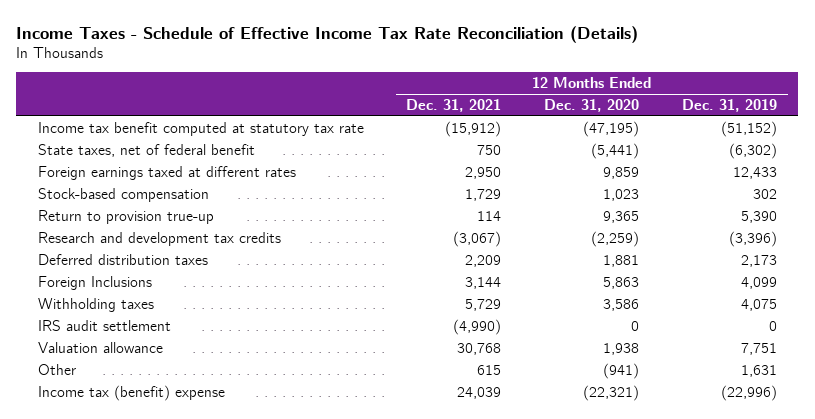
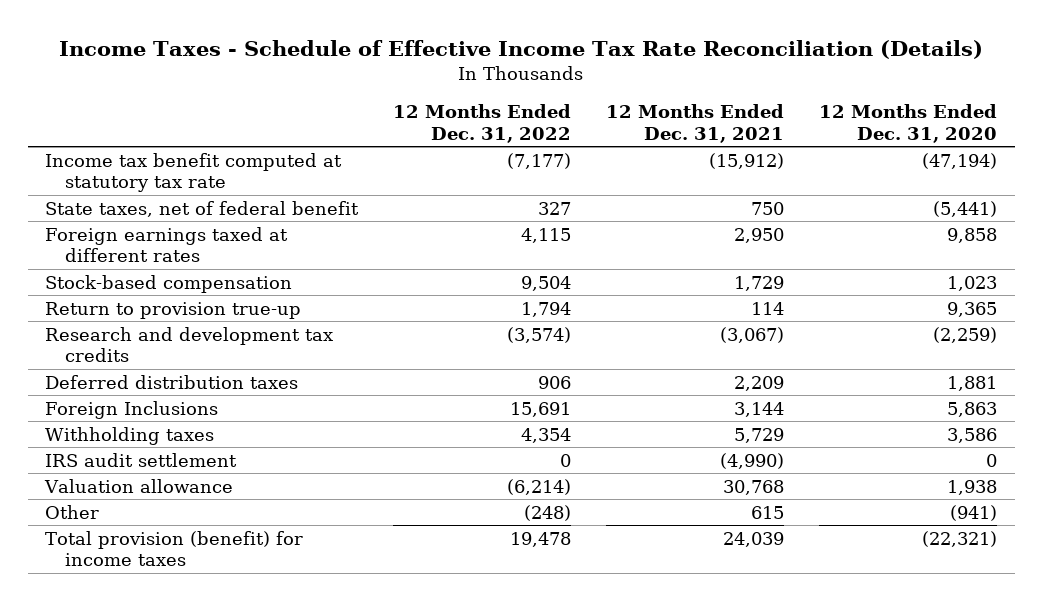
- | 12 Months Ended Dec. 31, 2021 | 12 Months Ended Dec. 31, 2020 | 12 Months Ended Dec. 31, 2019
+ | 12 Months Ended Dec. 31, 2022 | 12 Months Ended Dec. 31, 2021 | 12 Months Ended Dec. 31, 2020
- Income tax benefit computed at statutory tax rate | (15,912) | (47,195) | (51,152)
+ Income tax benefit computed at statutory tax rate | (7,177) | (15,912) | (47,194)
- Foreign earnings taxed at different rates | 2,950 | 9,859 | 12,433
+ Foreign earnings taxed at different rates | 4,115 | 2,950 | 9,858
- Income tax (benefit) expense | 24,039 | (22,321) | (22,996)
+ Total provision (benefit) for income taxes | 19,478 | 24,039 | (22,321)

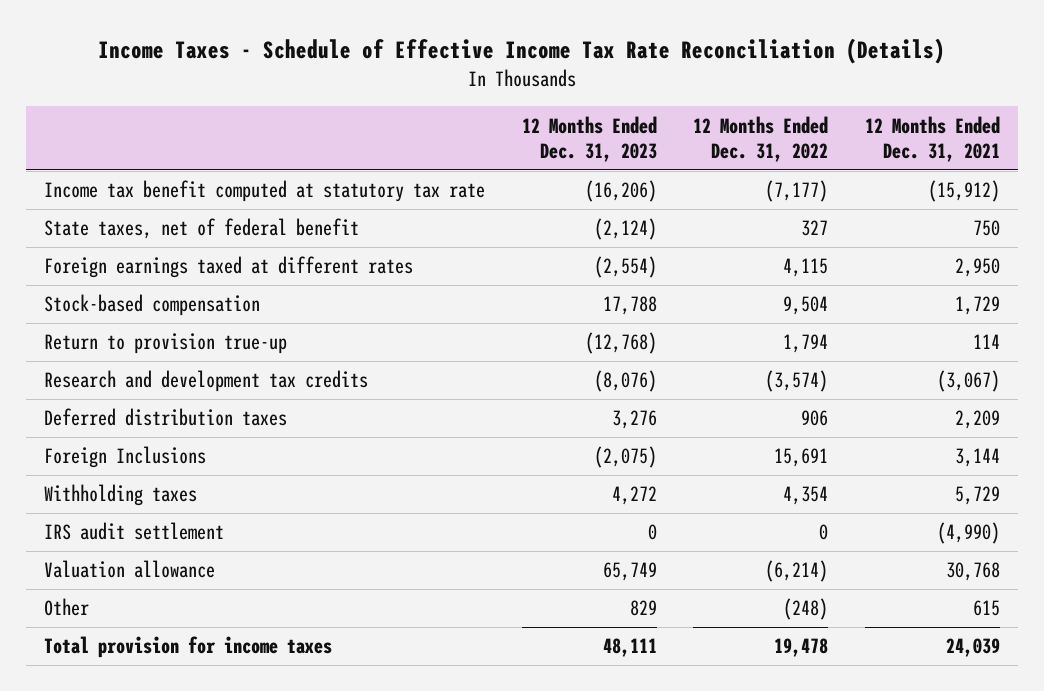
- | 12 Months Ended Dec. 31, 2022 | 12 Months Ended Dec. 31, 2021 | 12 Months Ended Dec. 31, 2020
+ | 12 Months Ended Dec. 31, 2023 | 12 Months Ended Dec. 31, 2022 | 12 Months Ended Dec. 31, 2021
- Total provision (benefit) for income taxes | 19,478 | 24,039 | (22,321)
+ Total provision for income taxes | 48,111 | 19,478 | 24,039

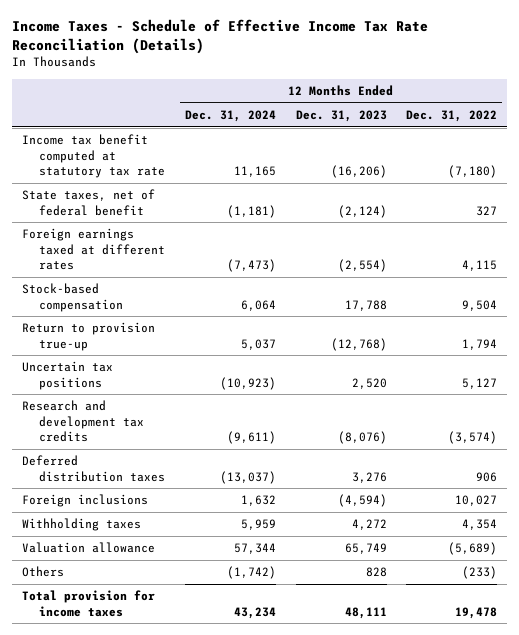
- | 12 Months Ended Dec. 31, 2023 | 12 Months Ended Dec. 31, 2022 | 12 Months Ended Dec. 31, 2021
+ | 12 Months Ended Dec. 31, 2024 | 12 Months Ended Dec. 31, 2023 | 12 Months Ended Dec. 31, 2022
- Income tax benefit computed at statutory tax rate | (16,206) | (7,177) | (15,912)
+ Income tax benefit computed at statutory tax rate | 11,165 | (16,206) | (7,180)
+ Uncertain tax positions | (10,923) | 2,520 | 5,127
- Foreign Inclusions | (2,075) | 15,691 | 3,144
+ Foreign inclusions | 1,632 | (4,594) | 10,027
- IRS audit settlement | 0 | 0 | (4,990)
- Valuation allowance | 65,749 | (6,214) | 30,768
- Other | 829 | (248) | 615
+ Valuation allowance | 57,344 | 65,749 | (5,689)
+ Others | (1,742) | 828 | (233)

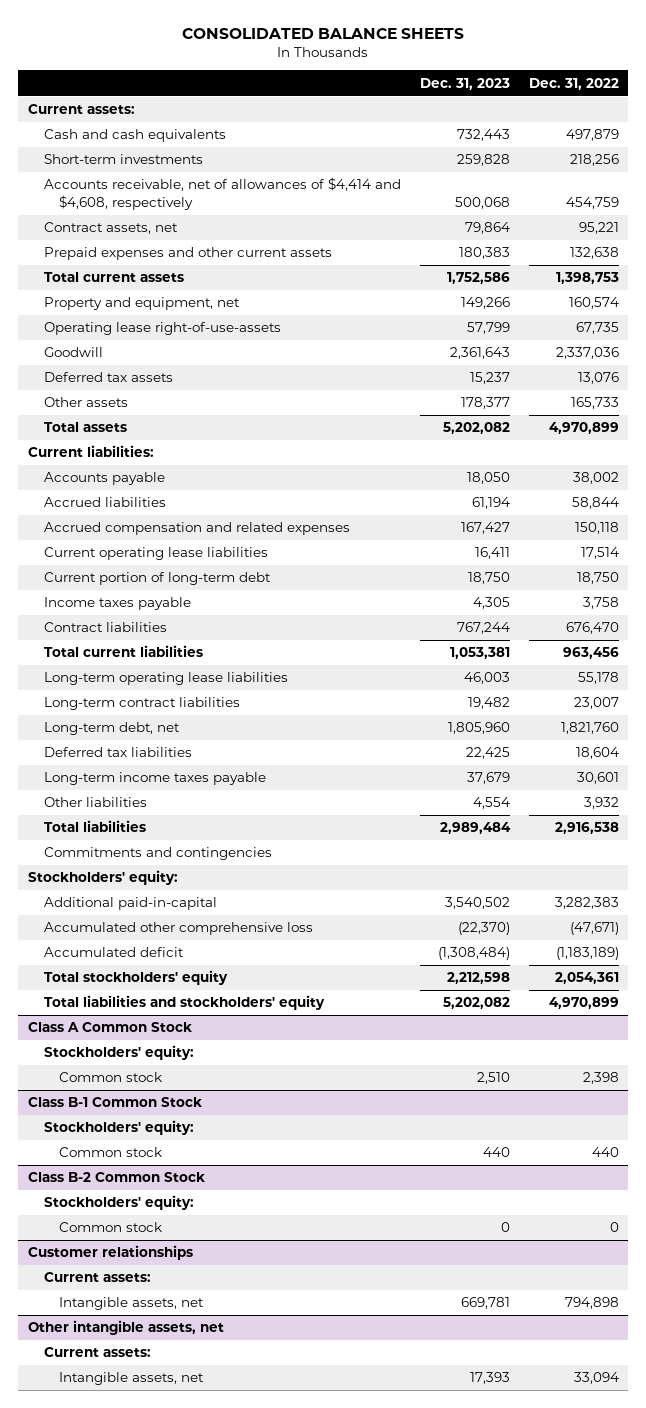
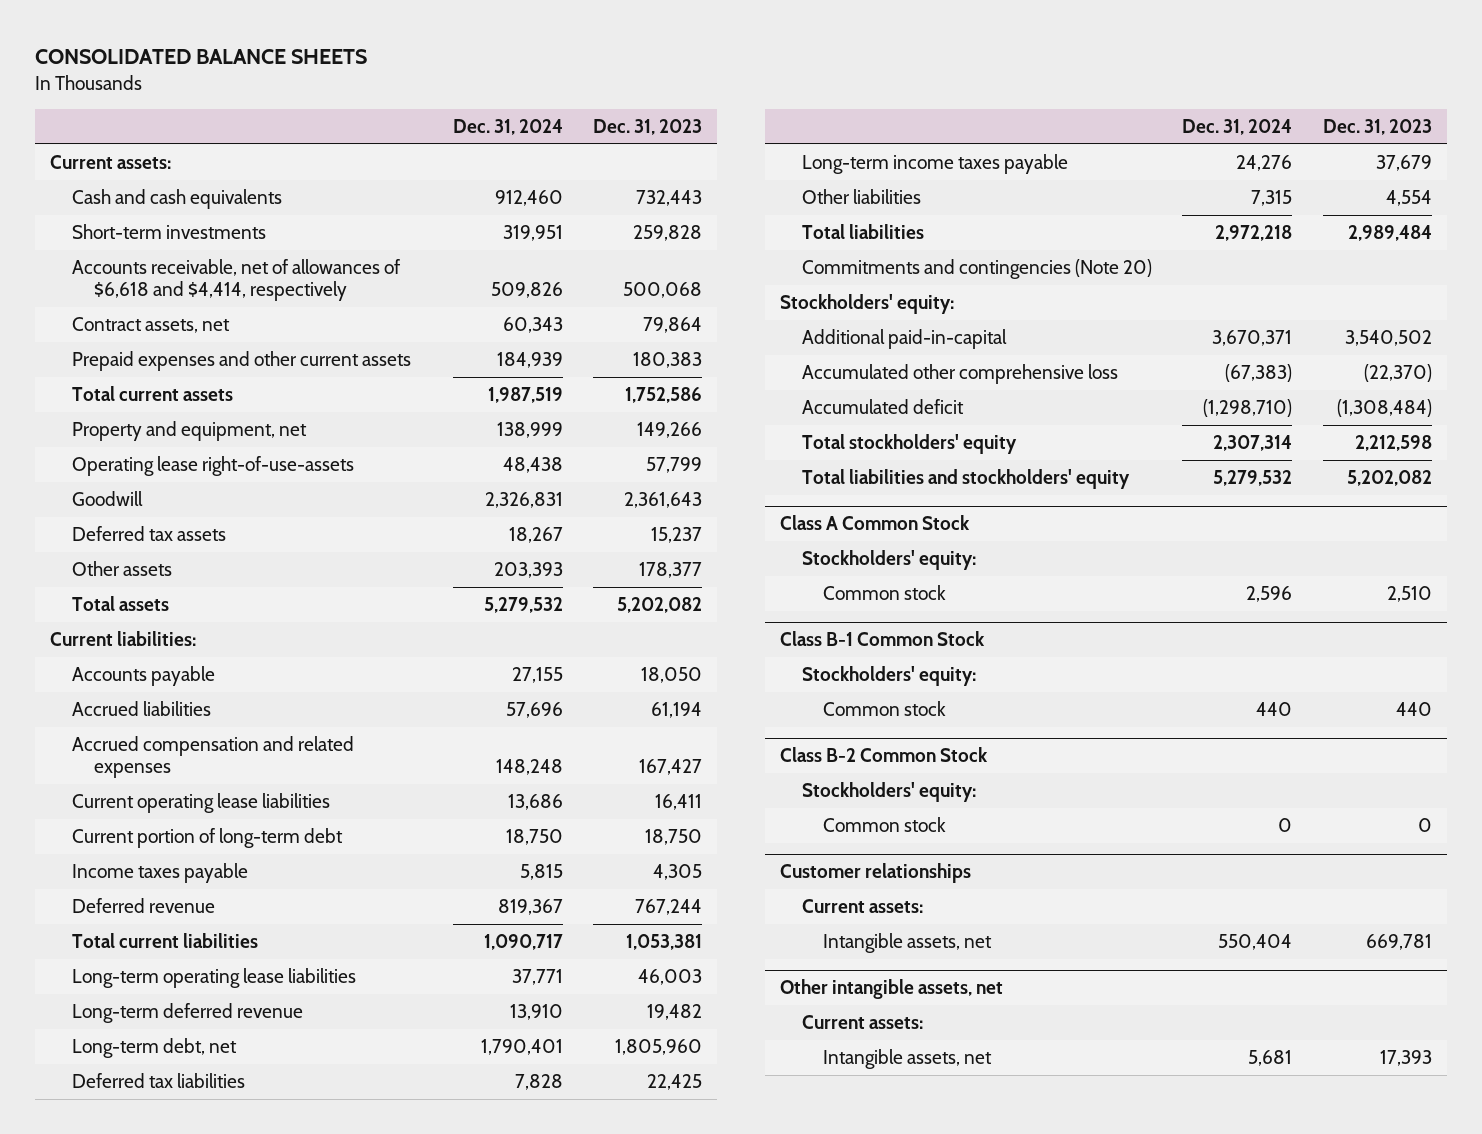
- | Dec. 31, 2023 | Dec. 31, 2022
+ | Dec. 31, 2024 | Dec. 31, 2023
- Accounts receivable, net of allowances of $4,414 and $4,608, respectively | 500,068 | 454,759
+ Accounts receivable, net of allowances of $6,618 and $4,414, respectively | 509,826 | 500,068
- Contract liabilities | 767,244 | 676,470
+ Deferred revenue | 819,367 | 767,244
- Long-term contract liabilities | 19,482 | 23,007
+ Long-term deferred revenue | 13,910 | 19,482
- Commitments and contingencies
+ Commitments and contingencies (Note 20)

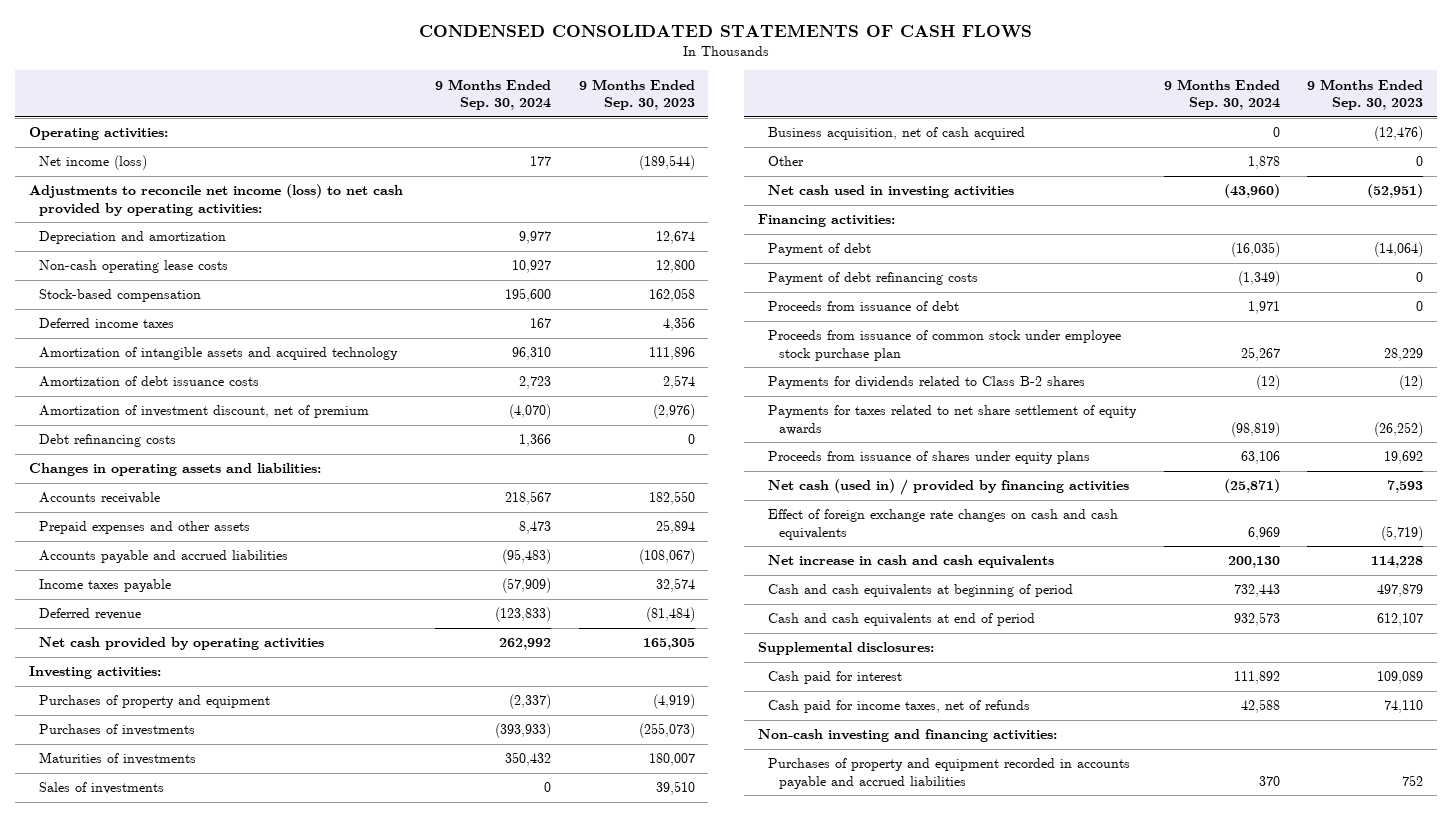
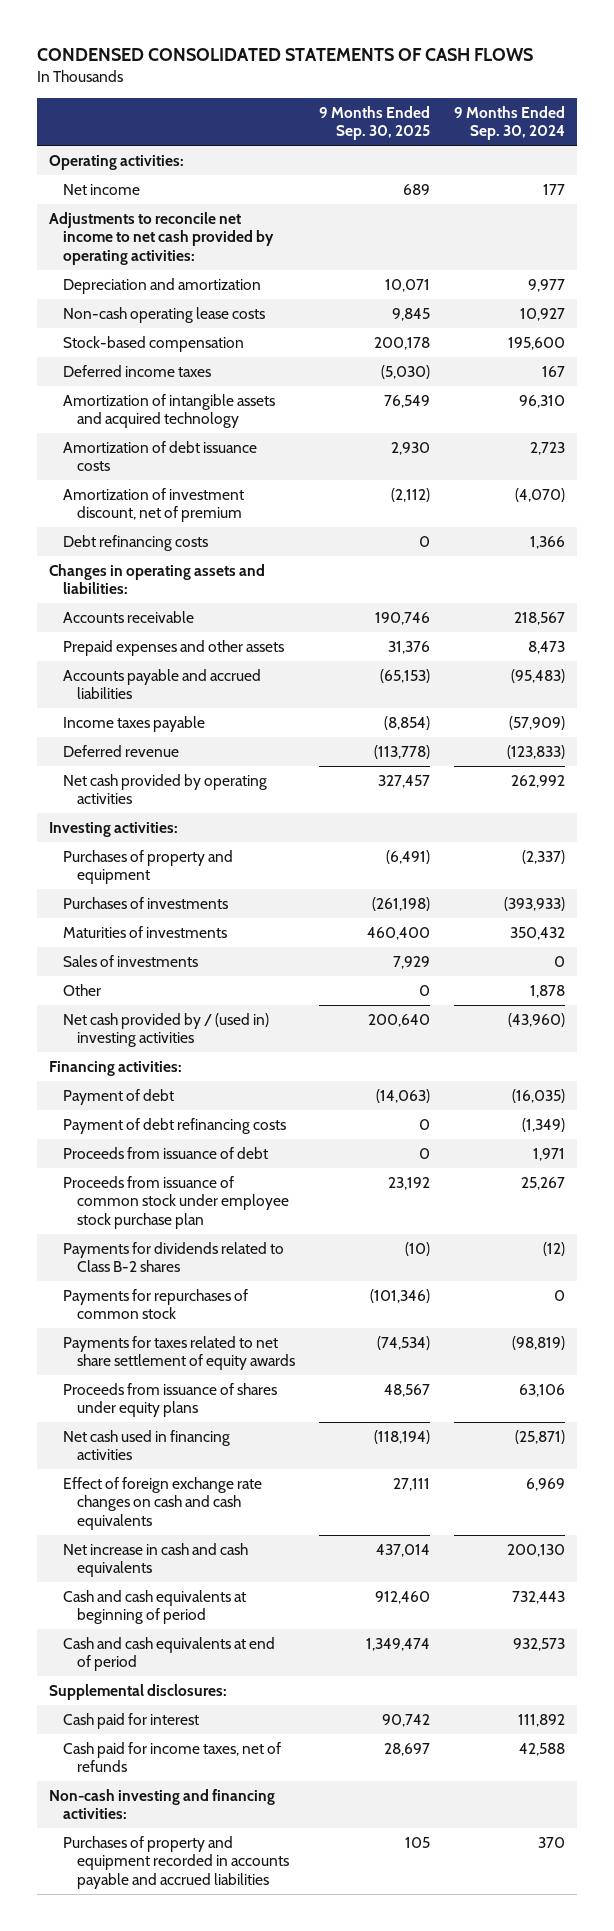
- | 9 Months Ended Sep. 30, 2024 | 9 Months Ended Sep. 30, 2023
+ | 9 Months Ended Sep. 30, 2025 | 9 Months Ended Sep. 30, 2024
- Net income (loss) | 177 | (189,544)
- Adjustments to reconcile net income (loss) to net cash provided by operating activities:
+ Net income | 689 | 177
+ Adjustments to reconcile net income to net cash provided by operating activities:
- Business acquisition, net of cash acquired | 0 | (12,476)
- Net cash used in investing activities | (43,960) | (52,951)
+ Net cash provided by / (used in) investing activities | 200,640 | (43,960)
+ Payments for repurchases of common stock | (101,346) | 0
- Net cash (used in) / provided by financing activities | (25,871) | 7,593
+ Net cash used in financing activities | (118,194) | (25,871)

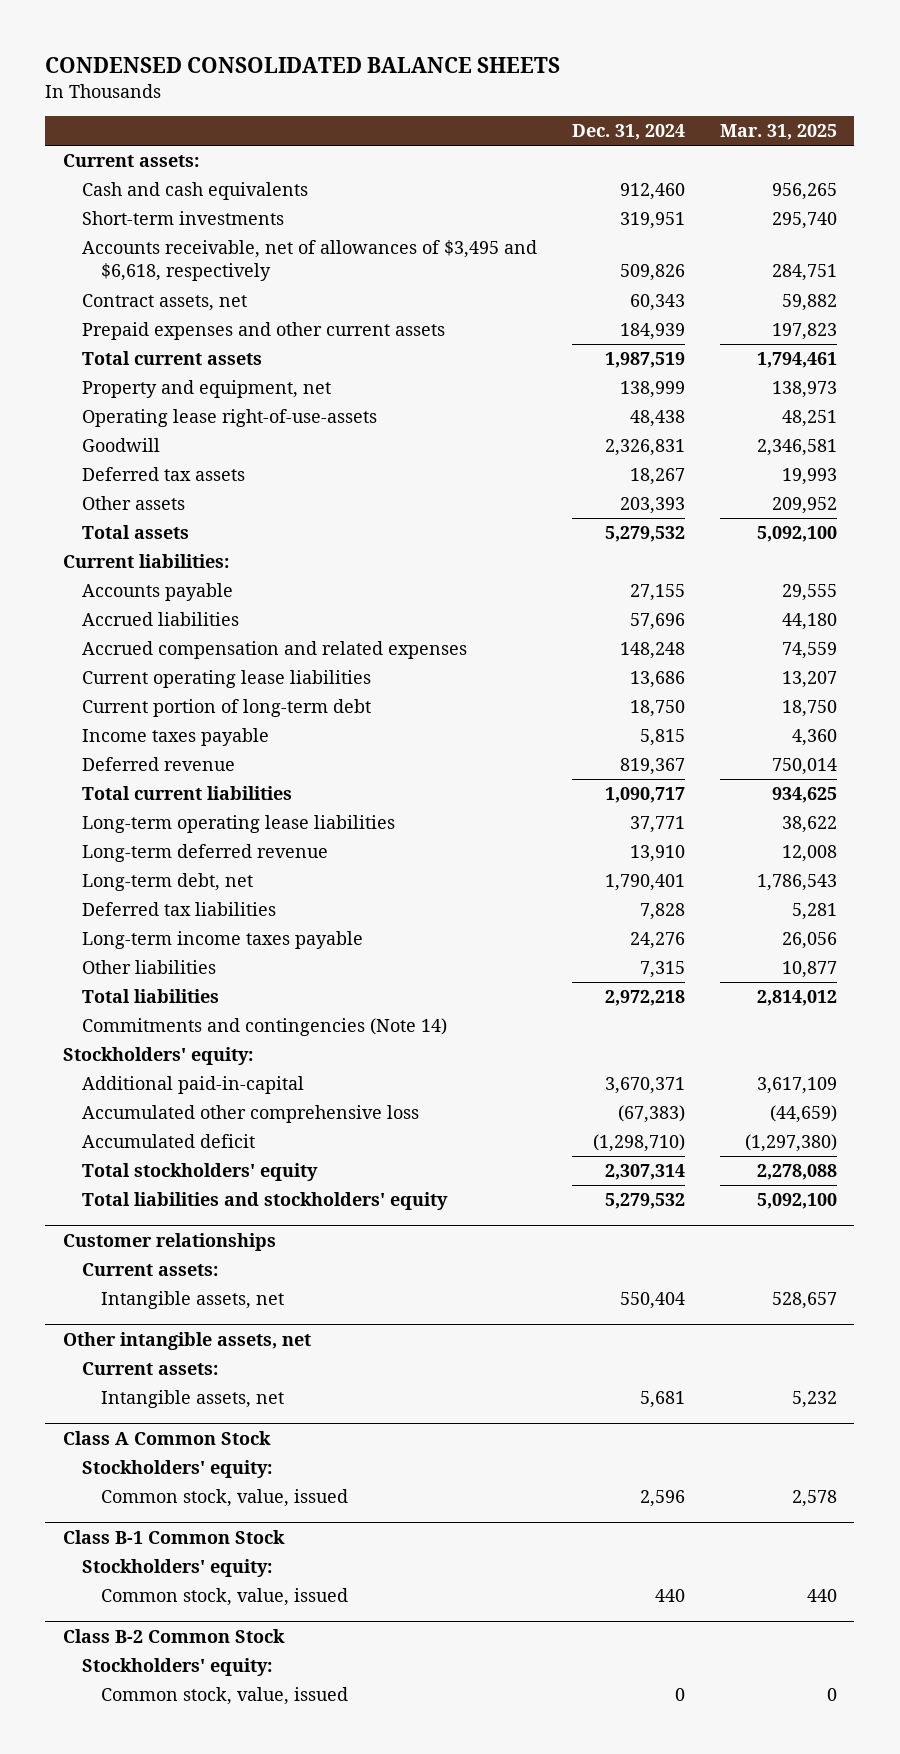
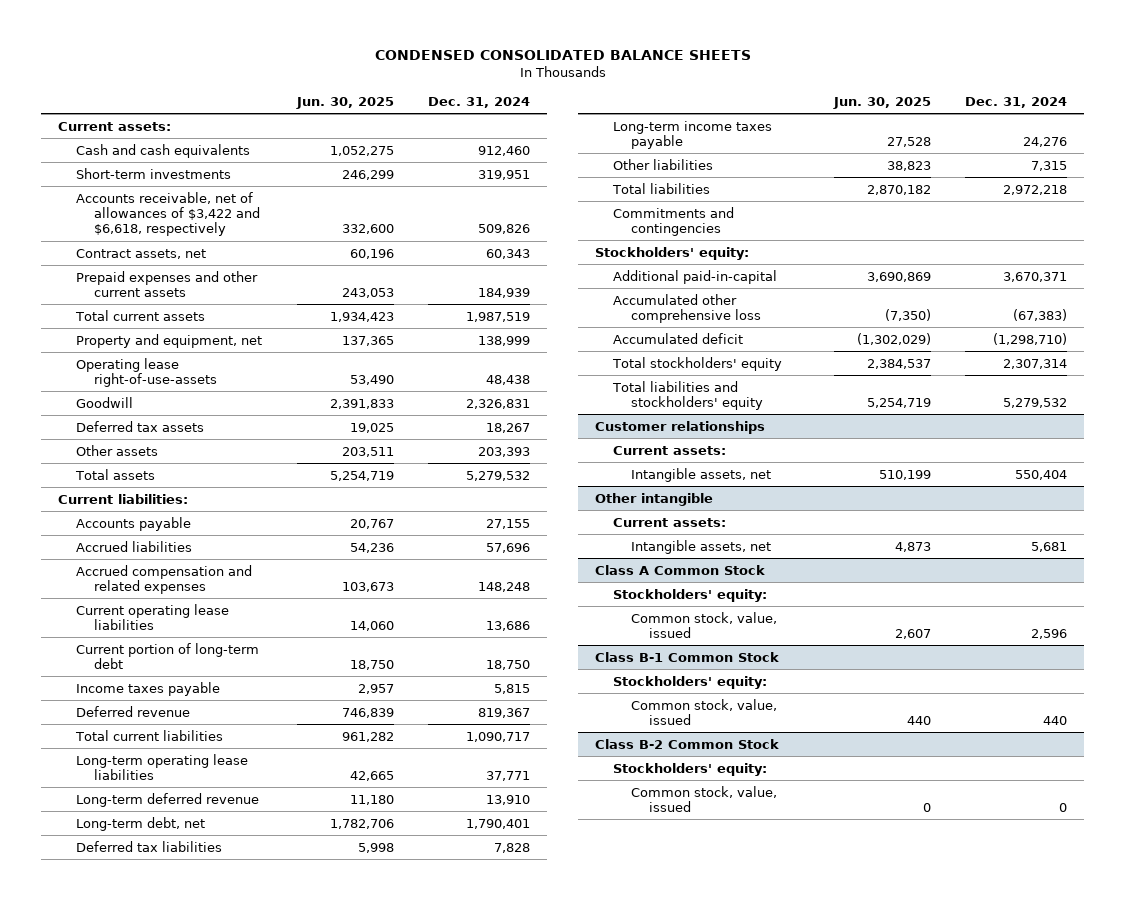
- | Dec. 31, 2024 | Mar. 31, 2025
+ | Jun. 30, 2025 | Dec. 31, 2024
- Accounts receivable, net of allowances of $3,495 and $6,618, respectively | 509,826 | 284,751
+ Accounts receivable, net of allowances of $3,422 and $6,618, respectively | 332,600 | 509,826
- Commitments and contingencies (Note 14)
+ Commitments and contingencies
- Other intangible assets, net
+ Other intangible

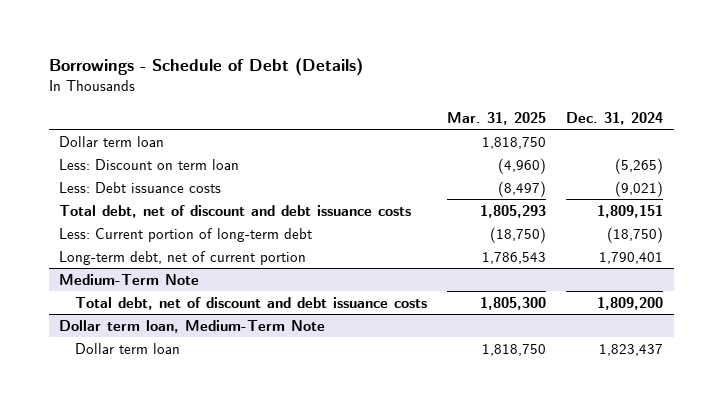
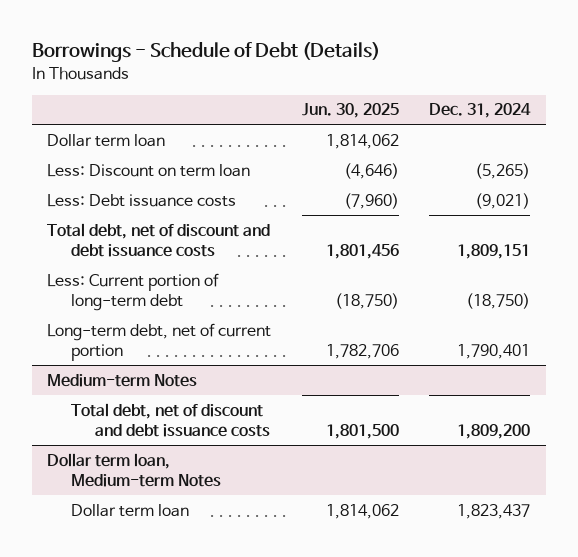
- | Mar. 31, 2025 | Dec. 31, 2024
+ | Jun. 30, 2025 | Dec. 31, 2024
- Medium-Term Note
+ Medium-term Notes
- Dollar term loan, Medium-Term Note
+ Dollar term loan, Medium-term Notes

